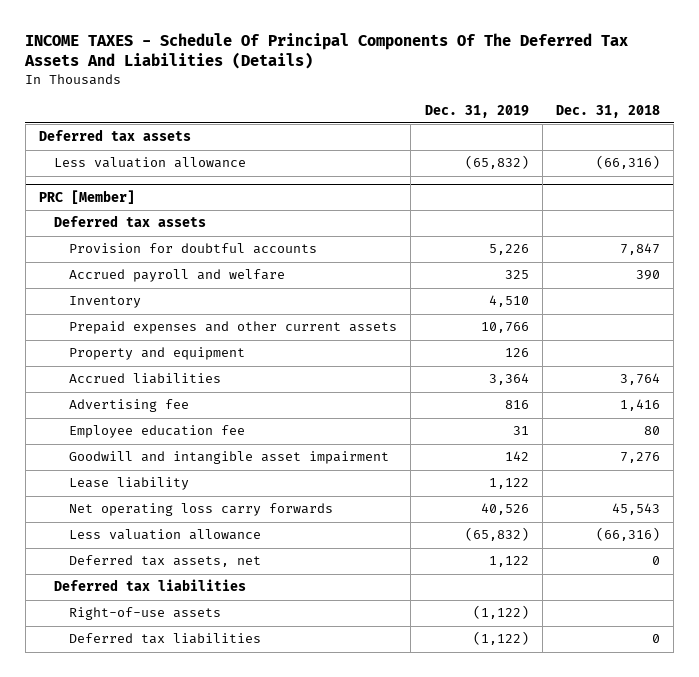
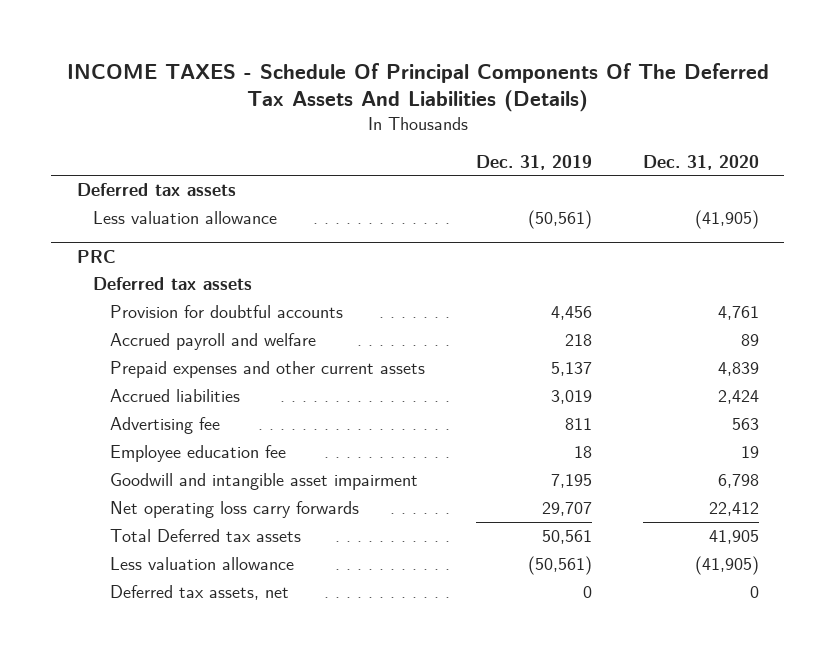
- | Dec. 31, 2019 | Dec. 31, 2018
+ | Dec. 31, 2019 | Dec. 31, 2020
- Less valuation allowance | (65,832) | (66,316)
- PRC [Member]
+ Less valuation allowance | (50,561) | (41,905)
+ PRC
- Provision for doubtful accounts | 5,226 | 7,847
- Accrued payroll and welfare | 325 | 390
- Inventory | 4,510 |
- Prepaid expenses and other current assets | 10,766 |
- Property and equipment | 126 |
- Accrued liabilities | 3,364 | 3,764
- Advertising fee | 816 | 1,416
- Employee education fee | 31 | 80
- Goodwill and intangible asset impairment | 142 | 7,276
- Lease liability | 1,122 |
- Net operating loss carry forwards | 40,526 | 45,543
- Less valuation allowance | (65,832) | (66,316)
- Deferred tax assets, net | 1,122 | 0
- Deferred tax liabilities
- Right-of-use assets | (1,122) |
- Deferred tax liabilities | (1,122) | 0
+ Provision for doubtful accounts | 4,456 | 4,761
+ Accrued payroll and welfare | 218 | 89
+ Prepaid expenses and other current assets | 5,137 | 4,839
+ Accrued liabilities | 3,019 | 2,424
+ Advertising fee | 811 | 563
+ Employee education fee | 18 | 19
+ Goodwill and intangible asset impairment | 7,195 | 6,798
+ Net operating loss carry forwards | 29,707 | 22,412
+ Total Deferred tax assets | 50,561 | 41,905
+ Less valuation allowance | (50,561) | (41,905)
+ Deferred tax assets, net | 0 | 0

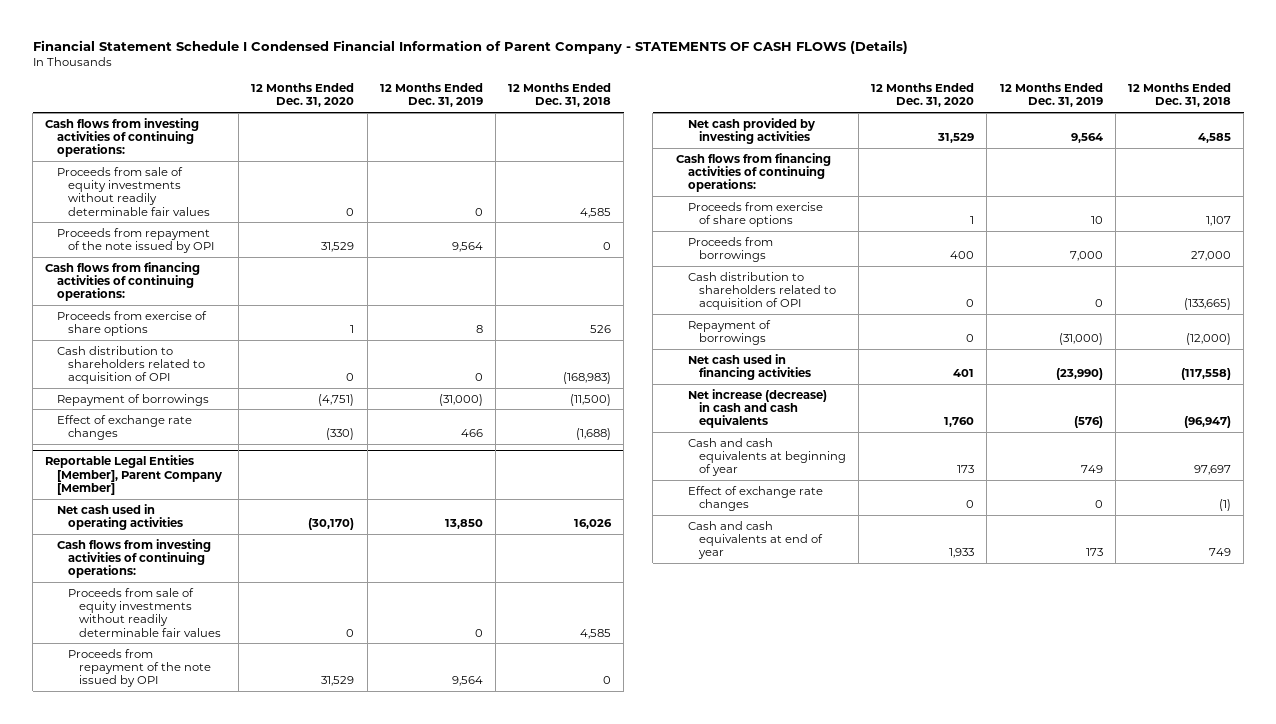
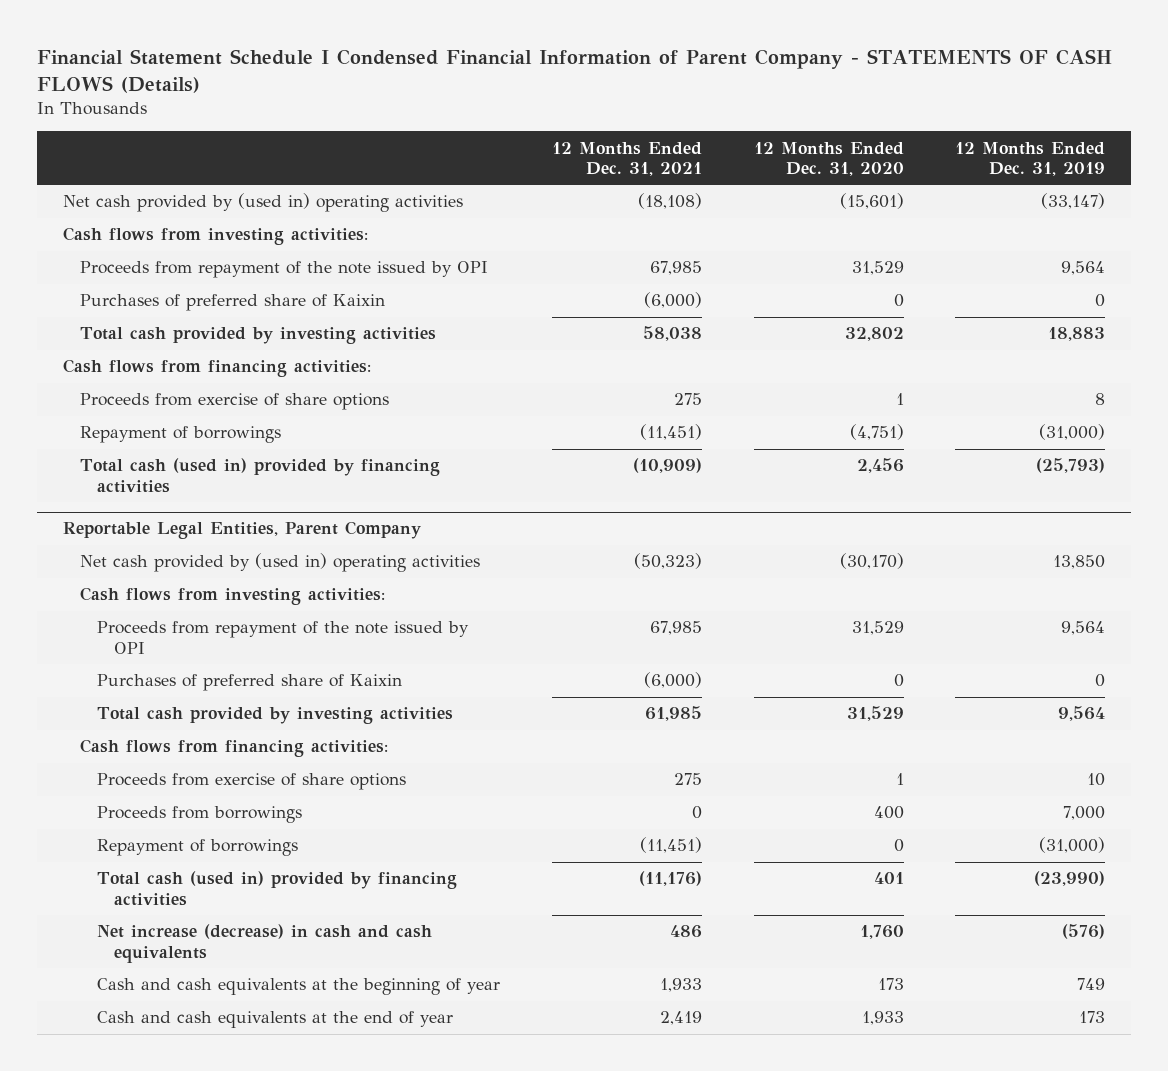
- | 12 Months Ended Dec. 31, 2020 | 12 Months Ended Dec. 31, 2019 | 12 Months Ended Dec. 31, 2018
+ | 12 Months Ended Dec. 31, 2021 | 12 Months Ended Dec. 31, 2020 | 12 Months Ended Dec. 31, 2019
- Cash flows from investing activities of continuing operations:
- Proceeds from sale of equity investments without readily determinable fair values | 0 | 0 | 4,585
+ Net cash provided by (used in) operating activities | (18,108) | (15,601) | (33,147)
+ Cash flows from investing activities:
- Cash flows from financing activities of continuing operations:
+ Purchases of preferred share of Kaixin | (6,000) | 0 | 0
+ Total cash provided by investing activities | 58,038 | 32,802 | 18,883
+ Cash flows from financing activities:
- Cash distribution to shareholders related to acquisition of OPI | 0 | 0 | (168,983)
- Effect of exchange rate changes | (330) | 466 | (1,688)
- Reportable Legal Entities [Member], Parent Company [Member]
- Net cash used in operating activities | (30,170) | 13,850 | 16,026
- Cash flows from investing activities of continuing operations:
- Proceeds from sale of equity investments without readily determinable fair values | 0 | 0 | 4,585
+ Total cash (used in) provided by financing activities | (10,909) | 2,456 | (25,793)
+ Reportable Legal Entities, Parent Company
+ Net cash provided by (used in) operating activities | (50,323) | (30,170) | 13,850
+ Cash flows from investing activities:
- Net cash provided by investing activities | 31,529 | 9,564 | 4,585
- Cash flows from financing activities of continuing operations:
+ Purchases of preferred share of Kaixin | (6,000) | 0 | 0
+ Total cash provided by investing activities | 61,985 | 31,529 | 9,564
+ Cash flows from financing activities:
- Cash distribution to shareholders related to acquisition of OPI | 0 | 0 | (133,665)
- Net cash used in financing activities | 401 | (23,990) | (117,558)
+ Total cash (used in) provided by financing activities | (11,176) | 401 | (23,990)
- Cash and cash equivalents at beginning of year | 173 | 749 | 97,697
- Effect of exchange rate changes | 0 | 0 | (1)
- Cash and cash equivalents at end of year | 1,933 | 173 | 749
+ Cash and cash equivalents at the beginning of year | 1,933 | 173 | 749
+ Cash and cash equivalents at the end of year | 2,419 | 1,933 | 173

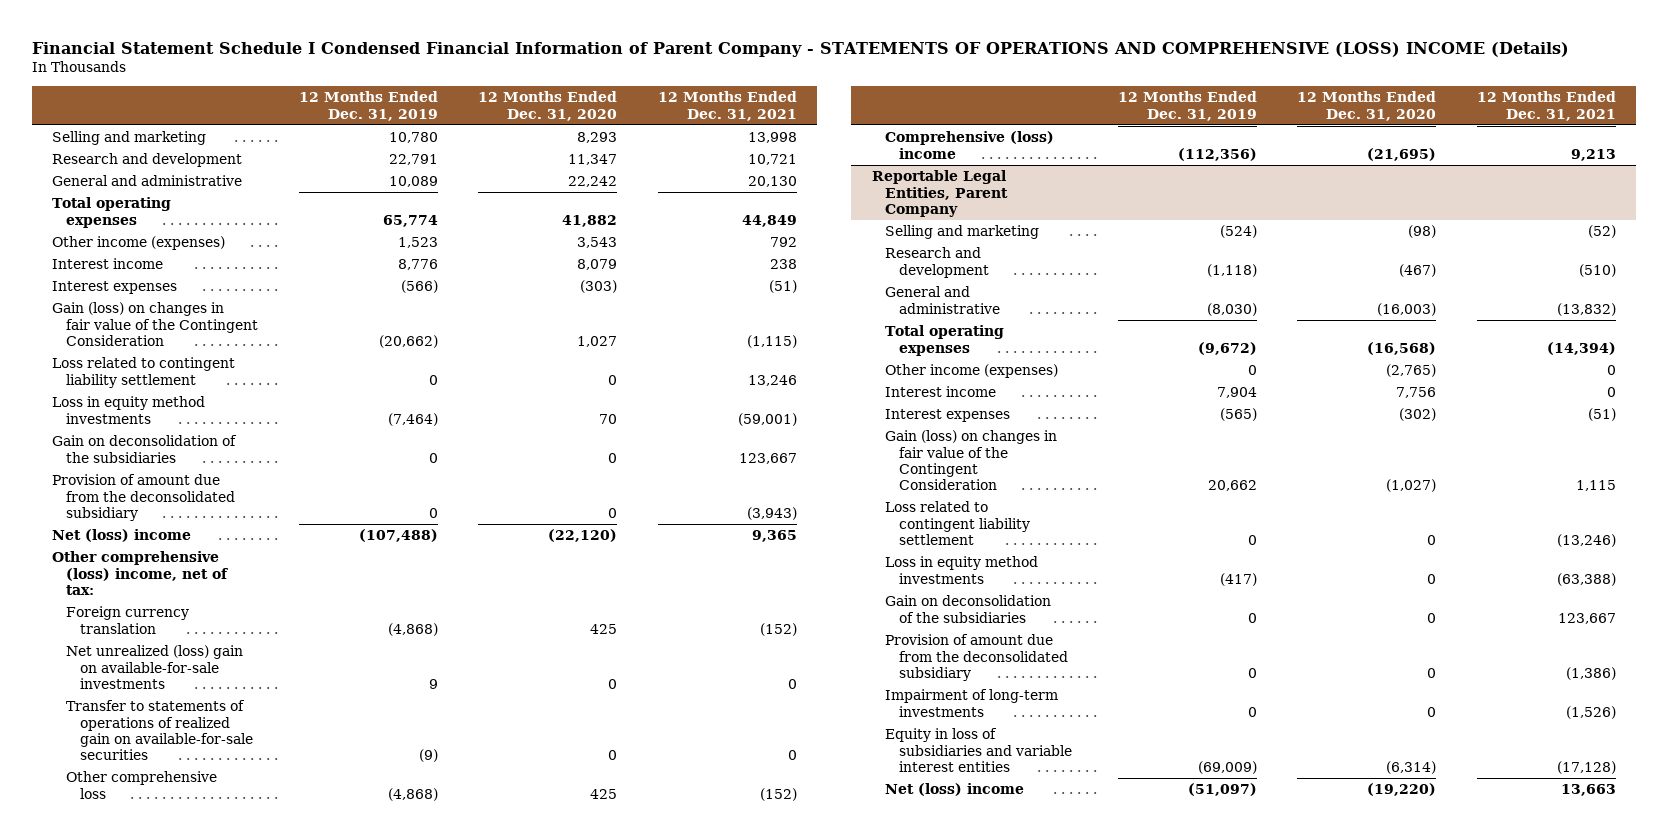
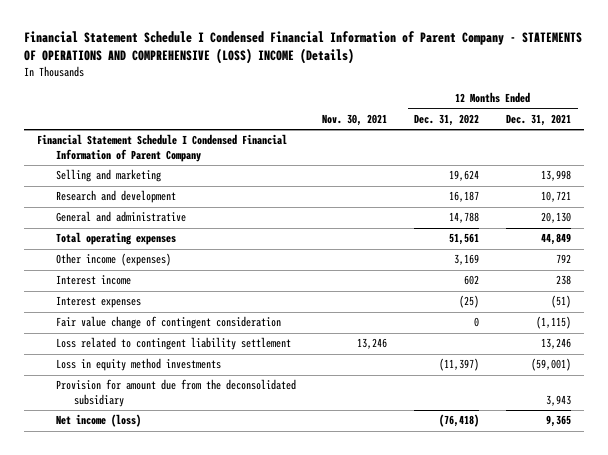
- | 12 Months Ended Dec. 31, 2019 | 12 Months Ended Dec. 31, 2020 | 12 Months Ended Dec. 31, 2021
+ | Nov. 30, 2021 | 12 Months Ended Dec. 31, 2022 | 12 Months Ended Dec. 31, 2021
+ Financial Statement Schedule I Condensed Financial Information of Parent Company
- Gain (loss) on changes in fair value of the Contingent Consideration | (20,662) | 1,027 | (1,115)
+ Fair value change of contingent consideration | | 0 | (1,115)
- Gain on deconsolidation of the subsidiaries | 0 | 0 | 123,667
- Provision of amount due from the deconsolidated subsidiary | 0 | 0 | (3,943)
- Net (loss) income | (107,488) | (22,120) | 9,365
- Other comprehensive (loss) income, net of tax:
- Foreign currency translation | (4,868) | 425 | (152)
- Net unrealized (loss) gain on available-for-sale investments | 9 | 0 | 0
- Transfer to statements of operations of realized gain on available-for-sale securities | (9) | 0 | 0
- Other comprehensive loss | (4,868) | 425 | (152)
- Comprehensive (loss) income | (112,356) | (21,695) | 9,213
- Reportable Legal Entities, Parent Company
- Selling and marketing | (524) | (98) | (52)
- Research and development | (1,118) | (467) | (510)
- General and administrative | (8,030) | (16,003) | (13,832)
- Total operating expenses | (9,672) | (16,568) | (14,394)
- Other income (expenses) | 0 | (2,765) | 0
- Interest income | 7,904 | 7,756 | 0
- Interest expenses | (565) | (302) | (51)
- Gain (loss) on changes in fair value of the Contingent Consideration | 20,662 | (1,027) | 1,115
- Loss related to contingent liability settlement | 0 | 0 | (13,246)
- Loss in equity method investments | (417) | 0 | (63,388)
- Gain on deconsolidation of the subsidiaries | 0 | 0 | 123,667
- Provision of amount due from the deconsolidated subsidiary | 0 | 0 | (1,386)
- Impairment of long-term investments | 0 | 0 | (1,526)
- Equity in loss of subsidiaries and variable interest entities | (69,009) | (6,314) | (17,128)
- Net (loss) income | (51,097) | (19,220) | 13,663
+ Provision for amount due from the deconsolidated subsidiary | | | 3,943
+ Net income (loss) | | (76,418) | 9,365

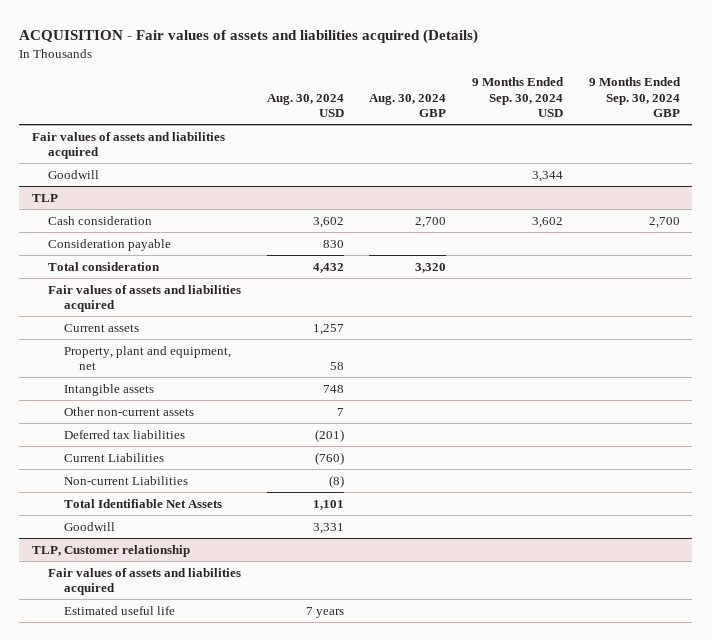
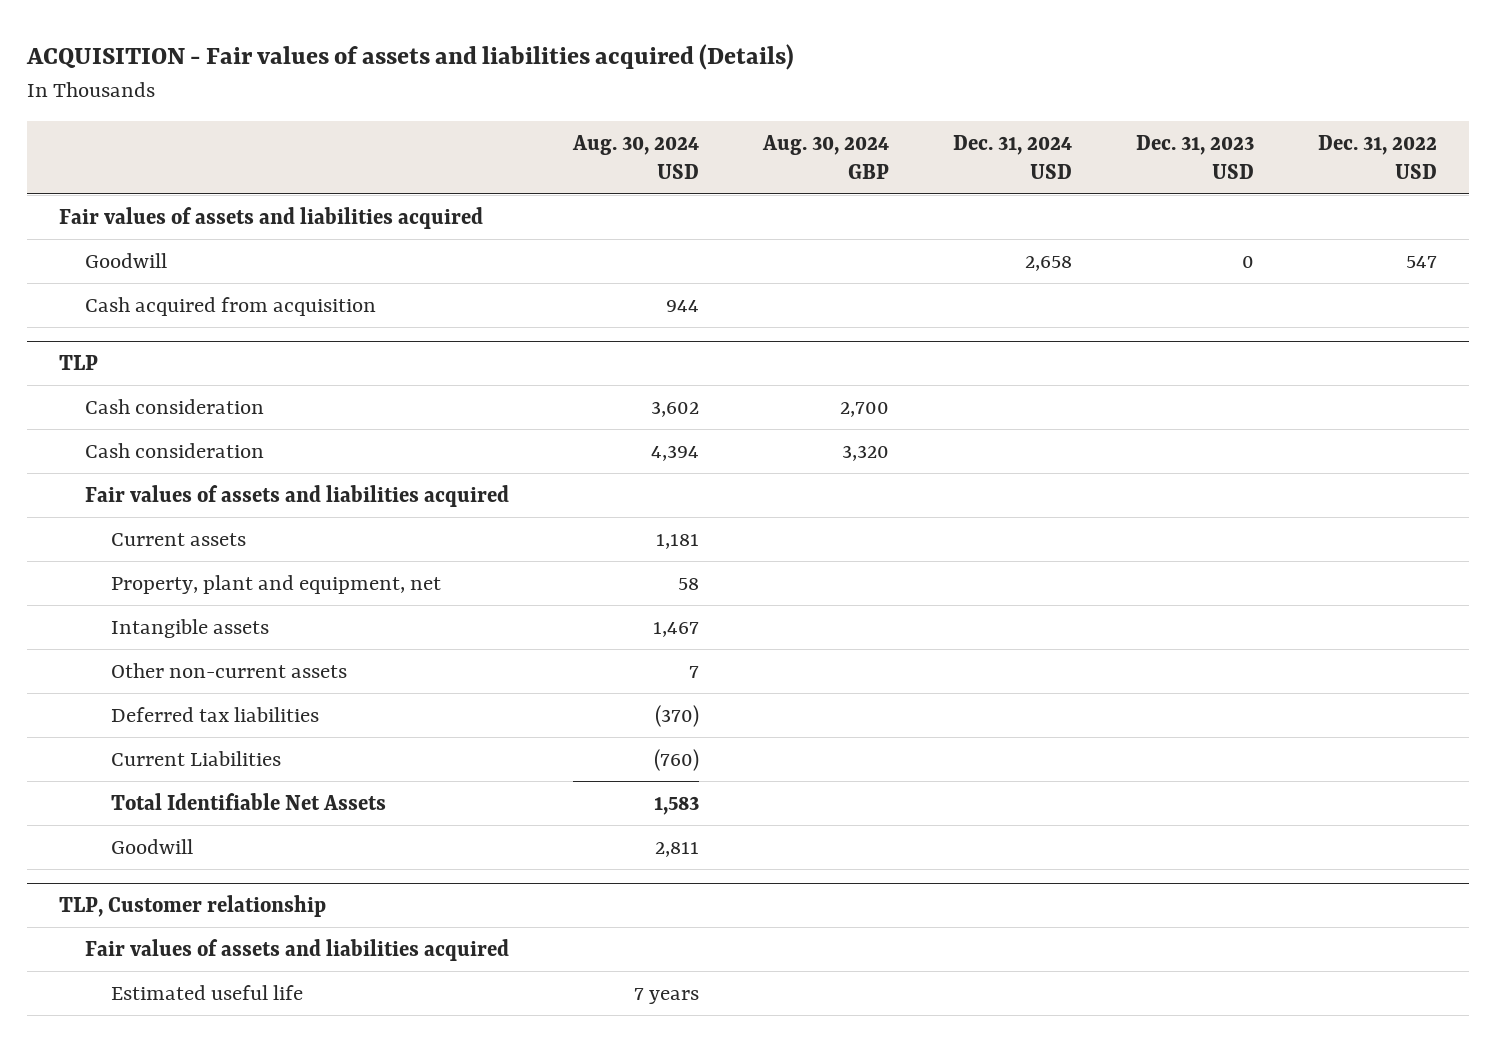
- | Aug. 30, 2024 USD | Aug. 30, 2024 GBP | 9 Months Ended Sep. 30, 2024 USD | 9 Months Ended Sep. 30, 2024 GBP
+ | Aug. 30, 2024 USD | Aug. 30, 2024 GBP | Dec. 31, 2024 USD | Dec. 31, 2023 USD | Dec. 31, 2022 USD
+ Cash acquired from acquisition | 944 | | | |
@ TLP
- Consideration payable | 830 | | |
- Total consideration | 4,432 | 3,320 | |
+ Cash consideration | 4,394 | 3,320 | | |
- Current assets | 1,257 | | |
+ Current assets | 1,181 | | | |
- Intangible assets | 748 | | |
+ Intangible assets | 1,467 | | | |
- Deferred tax liabilities | (201) | | |
+ Deferred tax liabilities | (370) | | | |
- Non-current Liabilities | (8) | | |
- Total Identifiable Net Assets | 1,101 | | |
- Goodwill | 3,331 | | |
+ Total Identifiable Net Assets | 1,583 | | | |
+ Goodwill | 2,811 | | | |

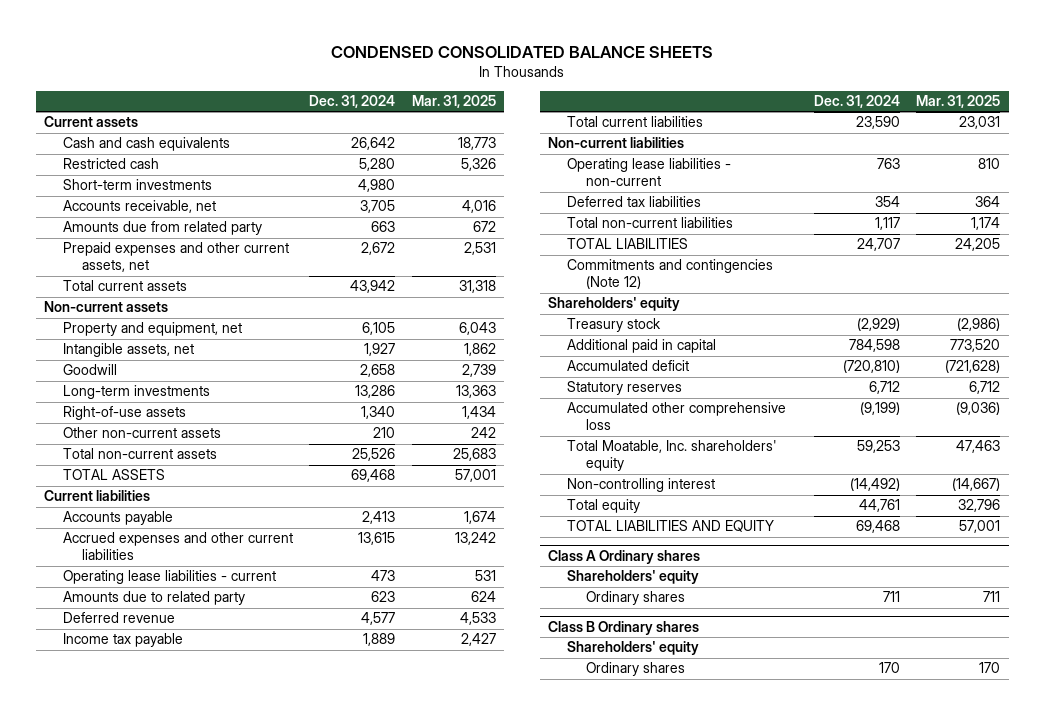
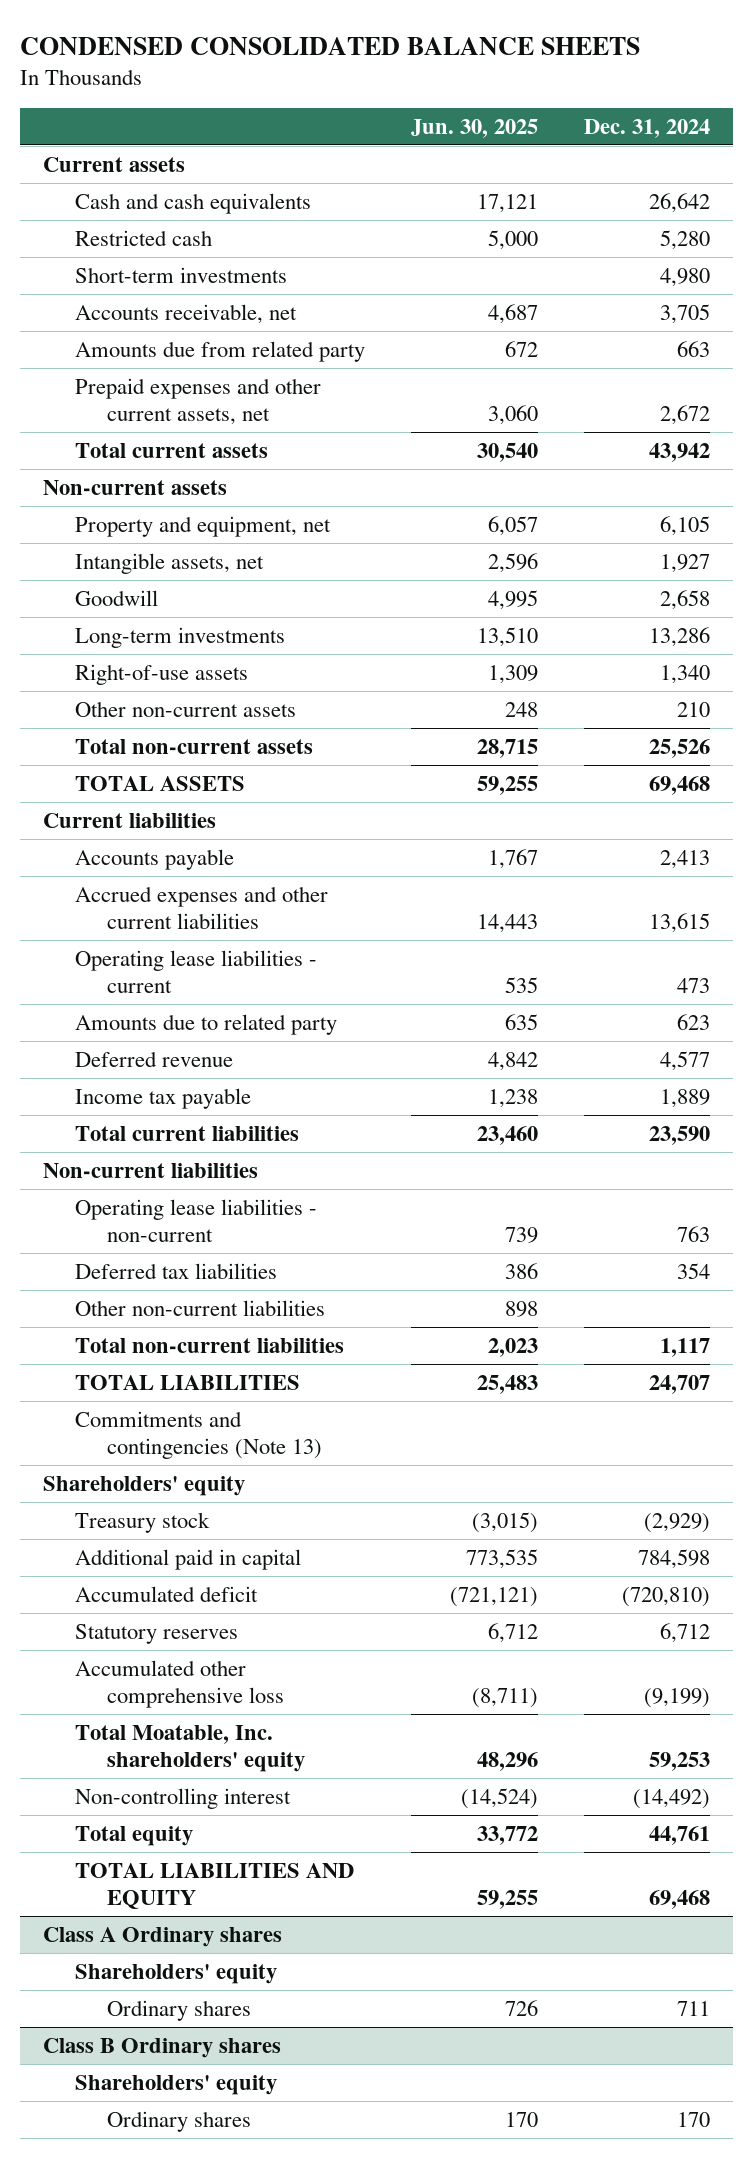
- | Dec. 31, 2024 | Mar. 31, 2025
+ | Jun. 30, 2025 | Dec. 31, 2024
+ Other non-current liabilities | 898 |
- Commitments and contingencies (Note 12)
+ Commitments and contingencies (Note 13)

